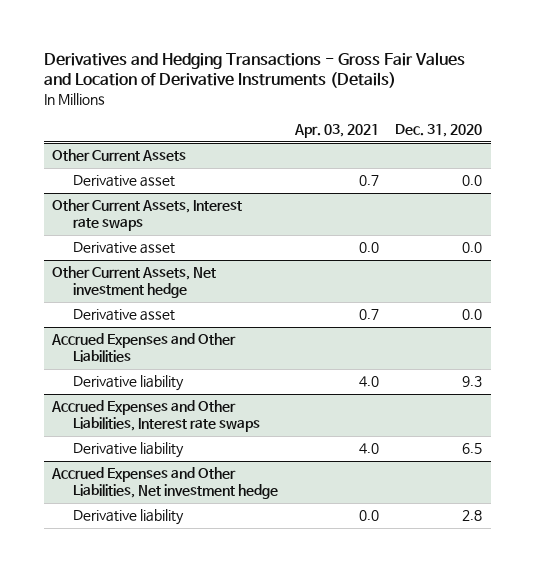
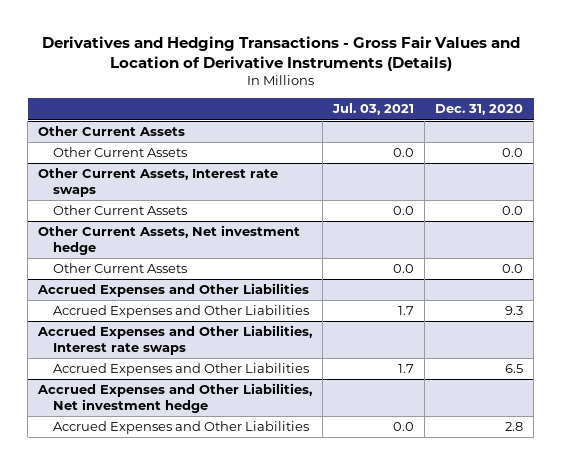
- | Apr. 03, 2021 | Dec. 31, 2020
+ | Jul. 03, 2021 | Dec. 31, 2020
@ Other Current Assets
- Derivative asset | 0.7 | 0.0
+ Other Current Assets | 0.0 | 0.0
@ Other Current Assets, Interest rate swaps
- Derivative asset | 0.0 | 0.0
+ Other Current Assets | 0.0 | 0.0
@ Other Current Assets, Net investment hedge
- Derivative asset | 0.7 | 0.0
+ Other Current Assets | 0.0 | 0.0
@ Accrued Expenses and Other Liabilities
- Derivative liability | 4.0 | 9.3
+ Accrued Expenses and Other Liabilities | 1.7 | 9.3
@ Accrued Expenses and Other Liabilities, Interest rate swaps
- Derivative liability | 4.0 | 6.5
+ Accrued Expenses and Other Liabilities | 1.7 | 6.5
@ Accrued Expenses and Other Liabilities, Net investment hedge
- Derivative liability | 0.0 | 2.8
+ Accrued Expenses and Other Liabilities | 0.0 | 2.8

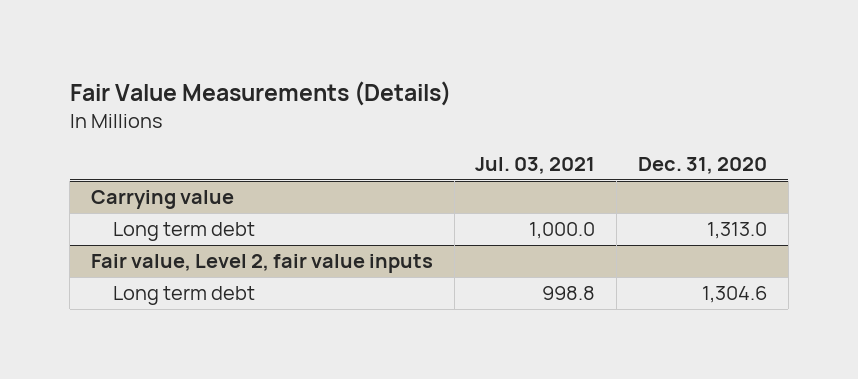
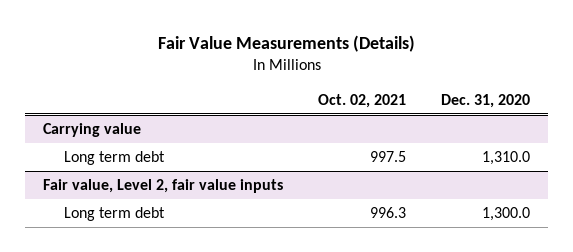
- | Jul. 03, 2021 | Dec. 31, 2020
+ | Oct. 02, 2021 | Dec. 31, 2020
@ Carrying value
- Long term debt | 1,000.0 | 1,313.0
+ Long term debt | 997.5 | 1,310.0
@ Fair value, Level 2, fair value inputs
- Long term debt | 998.8 | 1,304.6
+ Long term debt | 996.3 | 1,300.0

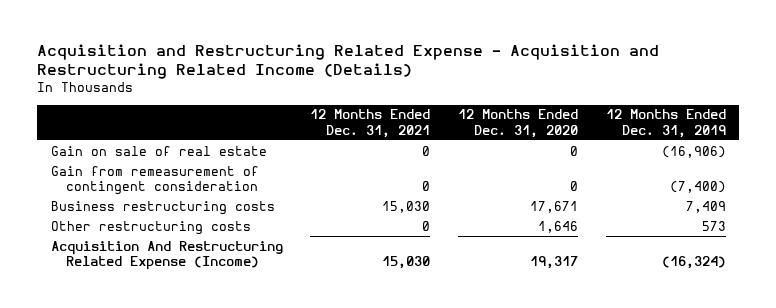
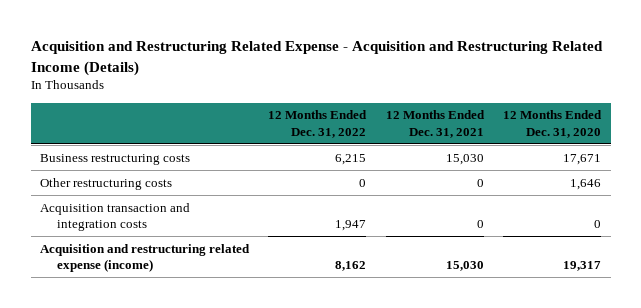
- | 12 Months Ended Dec. 31, 2021 | 12 Months Ended Dec. 31, 2020 | 12 Months Ended Dec. 31, 2019
+ | 12 Months Ended Dec. 31, 2022 | 12 Months Ended Dec. 31, 2021 | 12 Months Ended Dec. 31, 2020
- Gain on sale of real estate | 0 | 0 | (16,906)
- Gain from remeasurement of contingent consideration | 0 | 0 | (7,400)
- Acquisition And Restructuring Related Expense (Income) | 15,030 | 19,317 | (16,324)
+ Acquisition transaction and integration costs | 1,947 | 0 | 0
+ Acquisition and restructuring related expense (income) | 8,162 | 15,030 | 19,317

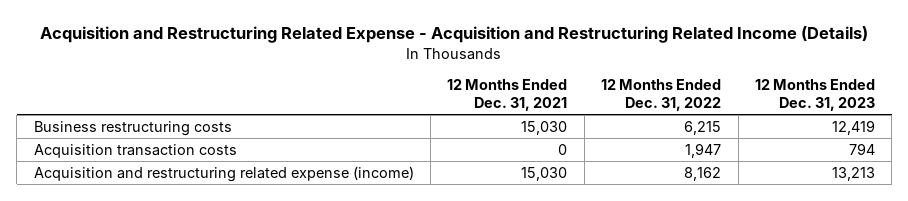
- | 12 Months Ended Dec. 31, 2022 | 12 Months Ended Dec. 31, 2021 | 12 Months Ended Dec. 31, 2020
+ | 12 Months Ended Dec. 31, 2021 | 12 Months Ended Dec. 31, 2022 | 12 Months Ended Dec. 31, 2023
- Other restructuring costs | 0 | 0 | 1,646
- Acquisition transaction and integration costs | 1,947 | 0 | 0
+ Acquisition transaction costs | 0 | 1,947 | 794

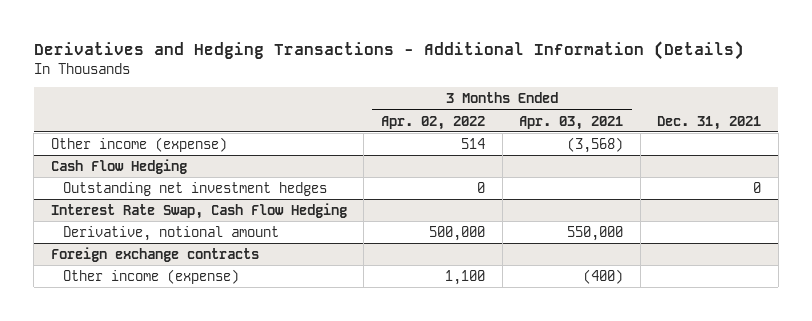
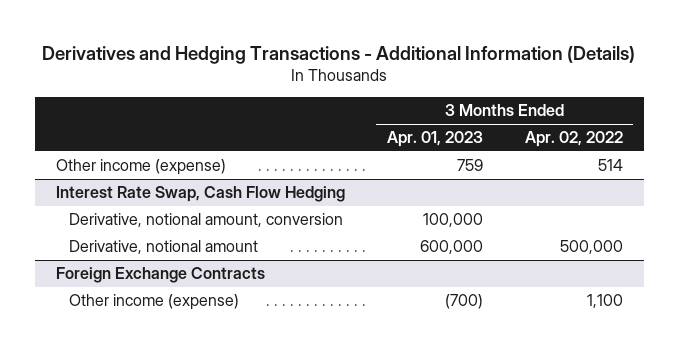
- | 3 Months Ended Apr. 02, 2022 | 3 Months Ended Apr. 03, 2021 | Dec. 31, 2021
+ | 3 Months Ended Apr. 01, 2023 | 3 Months Ended Apr. 02, 2022
- Cash Flow Hedging
- Outstanding net investment hedges | 0 | | 0
@ Interest Rate Swap, Cash Flow Hedging
+ Derivative, notional amount, conversion | 100,000 |
- Foreign exchange contracts
+ Foreign Exchange Contracts

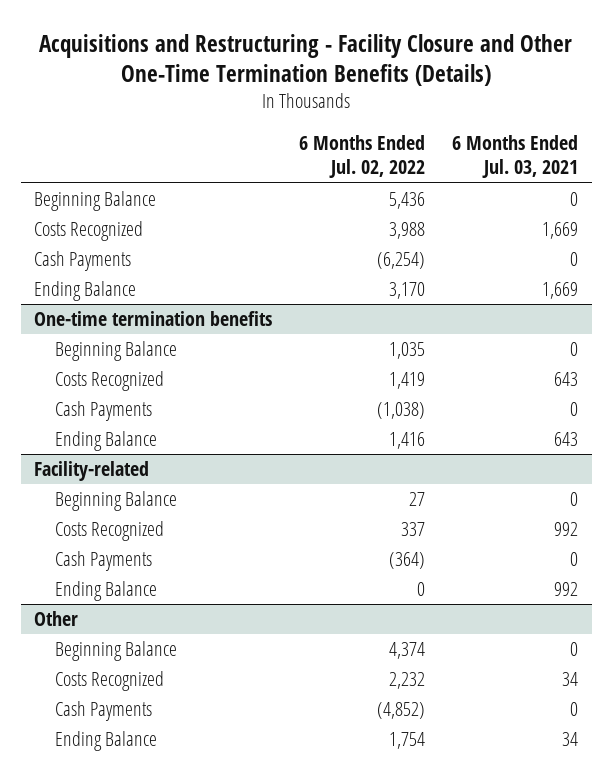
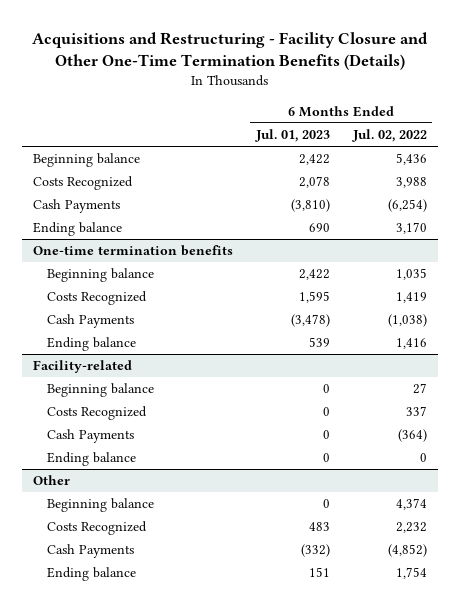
- | 6 Months Ended Jul. 02, 2022 | 6 Months Ended Jul. 03, 2021
+ | 6 Months Ended Jul. 01, 2023 | 6 Months Ended Jul. 02, 2022
- Beginning Balance | 5,436 | 0
+ Beginning balance | 2,422 | 5,436
- Ending Balance | 3,170 | 1,669
+ Ending balance | 690 | 3,170
@ One-time termination benefits
- Beginning Balance | 1,035 | 0
+ Beginning balance | 2,422 | 1,035
- Ending Balance | 1,416 | 643
+ Ending balance | 539 | 1,416
@ Facility-related
- Beginning Balance | 27 | 0
+ Beginning balance | 0 | 27
- Ending Balance | 0 | 992
+ Ending balance | 0 | 0
@ Other
- Beginning Balance | 4,374 | 0
+ Beginning balance | 0 | 4,374
- Ending Balance | 1,754 | 34
+ Ending balance | 151 | 1,754

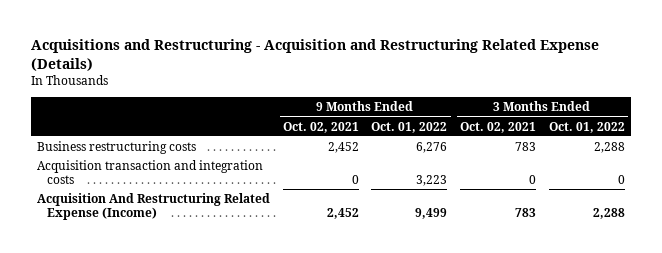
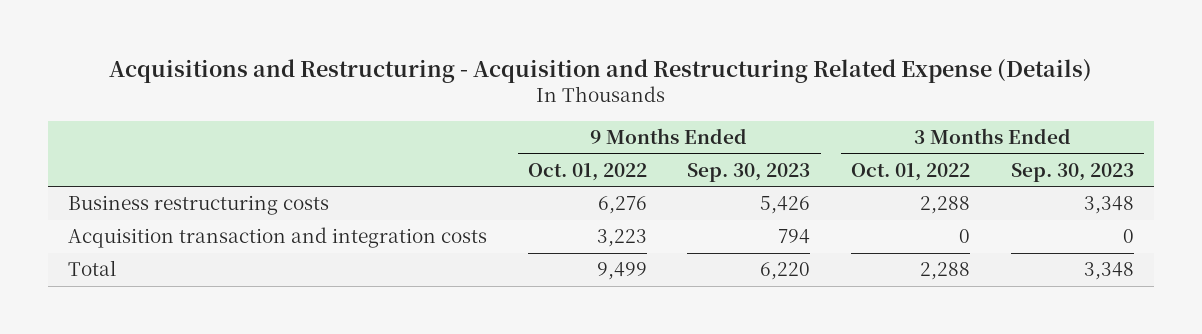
- | 9 Months Ended Oct. 02, 2021 | 9 Months Ended Oct. 01, 2022 | 3 Months Ended Oct. 02, 2021 | 3 Months Ended Oct. 01, 2022
+ | 9 Months Ended Oct. 01, 2022 | 9 Months Ended Sep. 30, 2023 | 3 Months Ended Oct. 01, 2022 | 3 Months Ended Sep. 30, 2023
- Acquisition And Restructuring Related Expense (Income) | 2,452 | 9,499 | 783 | 2,288
+ Total | 9,499 | 6,220 | 2,288 | 3,348

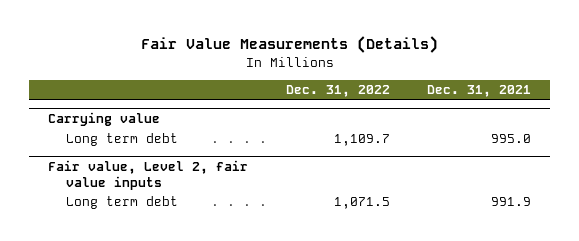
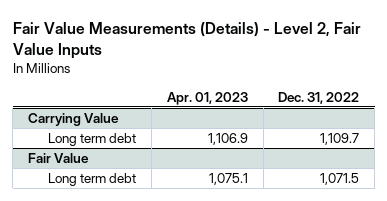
- Fair Value Measurements (Details)
+ Fair Value Measurements (Details) - Level 2, Fair Value Inputs
- | Dec. 31, 2022 | Dec. 31, 2021
+ | Apr. 01, 2023 | Dec. 31, 2022
- Carrying value
+ Carrying Value
- Fair value, Level 2, fair value inputs
+ Fair Value

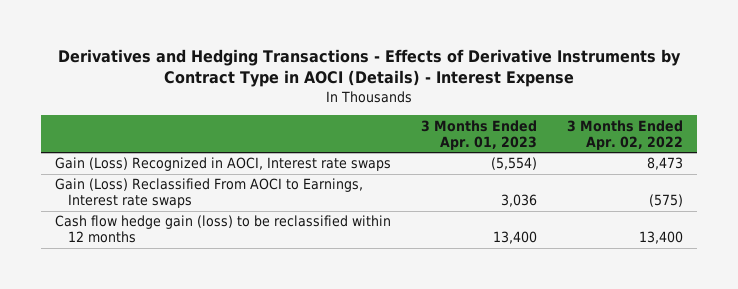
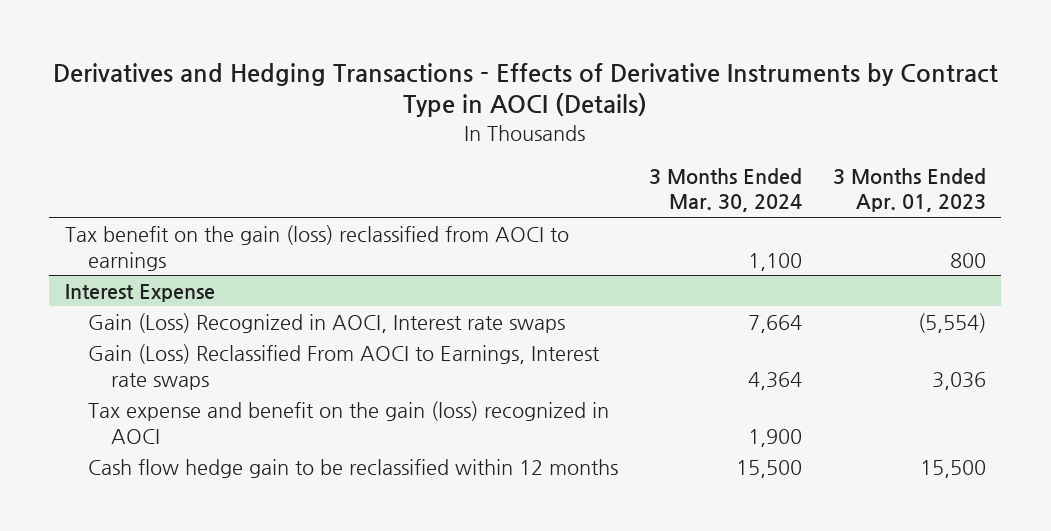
- Derivatives and Hedging Transactions - Effects of Derivative Instruments by Contract Type in AOCI (Details) - Interest Expense
+ Derivatives and Hedging Transactions - Effects of Derivative Instruments by Contract Type in AOCI (Details)
- | 3 Months Ended Apr. 01, 2023 | 3 Months Ended Apr. 02, 2022
+ | 3 Months Ended Mar. 30, 2024 | 3 Months Ended Apr. 01, 2023
+ Tax benefit on the gain (loss) reclassified from AOCI to earnings | 1,100 | 800
+ Interest Expense
- Cash flow hedge gain (loss) to be reclassified within 12 months | 13,400 | 13,400
+ Tax expense and benefit on the gain (loss) recognized in AOCI | 1,900 |
+ Cash flow hedge gain to be reclassified within 12 months | 15,500 | 15,500

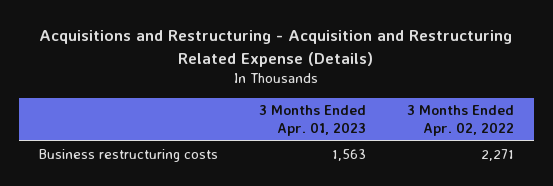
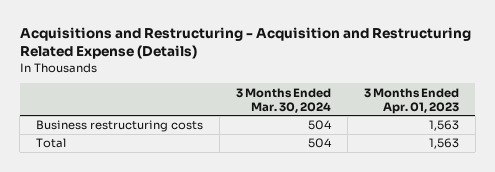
- | 3 Months Ended Apr. 01, 2023 | 3 Months Ended Apr. 02, 2022
+ | 3 Months Ended Mar. 30, 2024 | 3 Months Ended Apr. 01, 2023
+ Total | 504 | 1,563

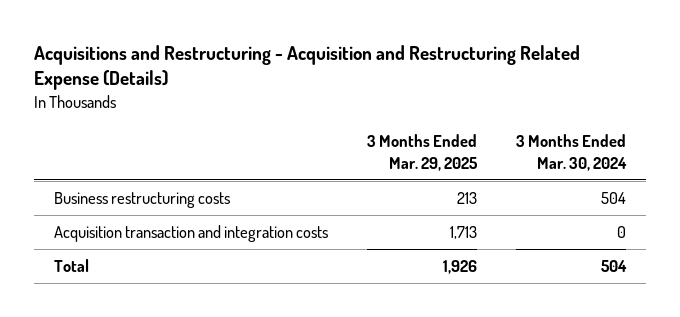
- | 3 Months Ended Mar. 30, 2024 | 3 Months Ended Apr. 01, 2023
+ | 3 Months Ended Mar. 29, 2025 | 3 Months Ended Mar. 30, 2024
+ Acquisition transaction and integration costs | 1,713 | 0

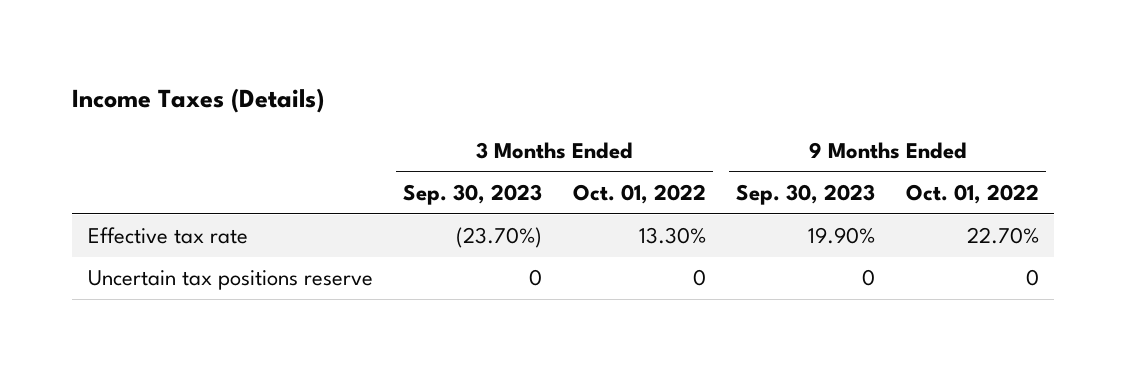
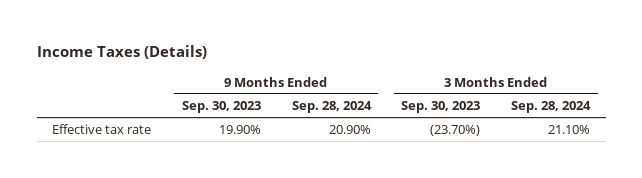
- | 3 Months Ended Sep. 30, 2023 | 3 Months Ended Oct. 01, 2022 | 9 Months Ended Sep. 30, 2023 | 9 Months Ended Oct. 01, 2022
+ | 9 Months Ended Sep. 30, 2023 | 9 Months Ended Sep. 28, 2024 | 3 Months Ended Sep. 30, 2023 | 3 Months Ended Sep. 28, 2024
- Uncertain tax positions reserve | 0 | 0 | 0 | 0

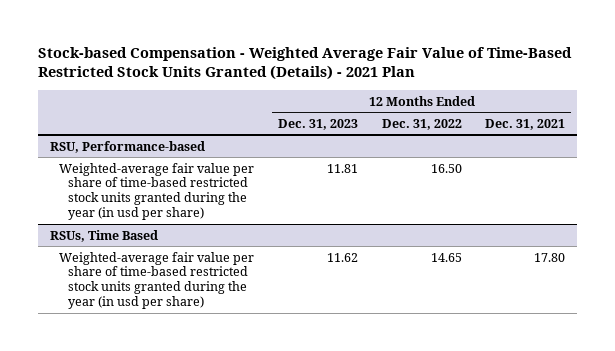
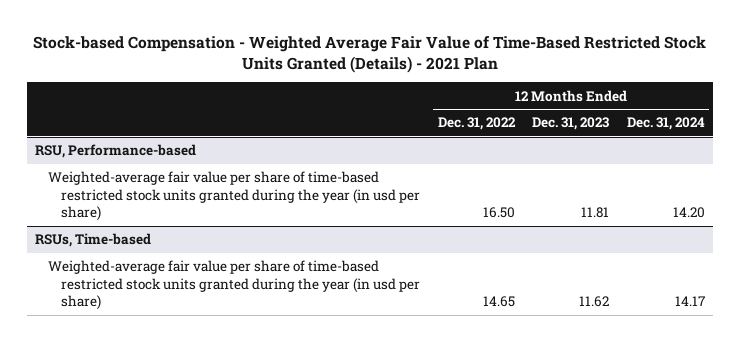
- | 12 Months Ended Dec. 31, 2023 | 12 Months Ended Dec. 31, 2022 | 12 Months Ended Dec. 31, 2021
+ | 12 Months Ended Dec. 31, 2022 | 12 Months Ended Dec. 31, 2023 | 12 Months Ended Dec. 31, 2024
- RSUs, Time Based
+ RSUs, Time-based

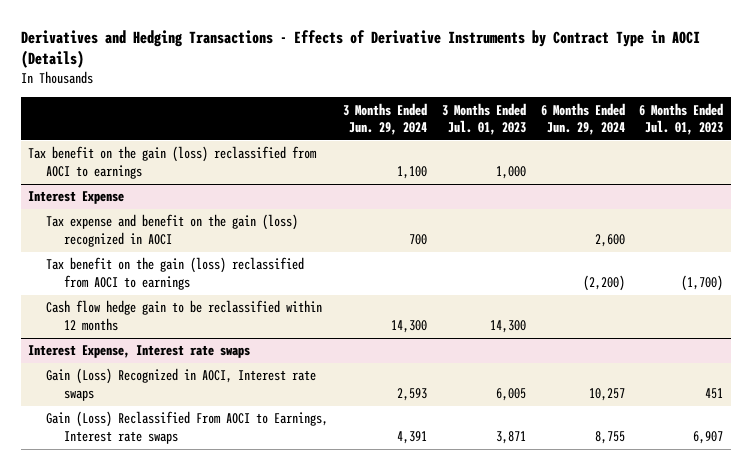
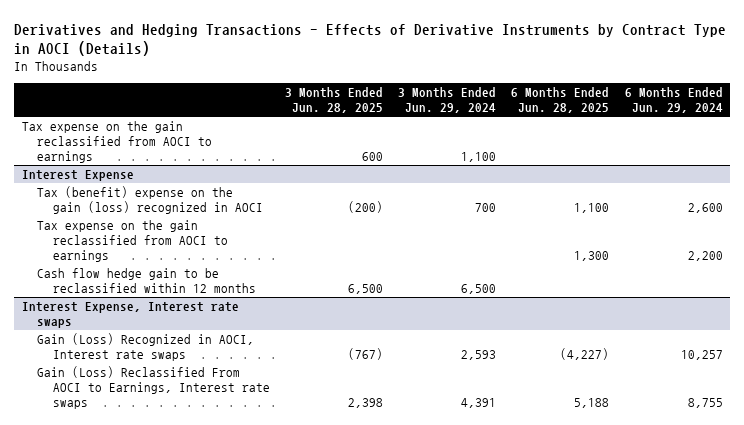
- | 3 Months Ended Jun. 29, 2024 | 3 Months Ended Jul. 01, 2023 | 6 Months Ended Jun. 29, 2024 | 6 Months Ended Jul. 01, 2023
+ | 3 Months Ended Jun. 28, 2025 | 3 Months Ended Jun. 29, 2024 | 6 Months Ended Jun. 28, 2025 | 6 Months Ended Jun. 29, 2024
- Tax benefit on the gain (loss) reclassified from AOCI to earnings | 1,100 | 1,000 | |
+ Tax expense on the gain reclassified from AOCI to earnings | 600 | 1,100 | |
@ Interest Expense
- Tax expense and benefit on the gain (loss) recognized in AOCI | 700 | | 2,600 |
- Tax benefit on the gain (loss) reclassified from AOCI to earnings | | | (2,200) | (1,700)
- Cash flow hedge gain to be reclassified within 12 months | 14,300 | 14,300 | |
+ Tax (benefit) expense on the gain (loss) recognized in AOCI | (200) | 700 | 1,100 | 2,600
+ Tax expense on the gain reclassified from AOCI to earnings | | | 1,300 | 2,200
+ Cash flow hedge gain to be reclassified within 12 months | 6,500 | 6,500 | |

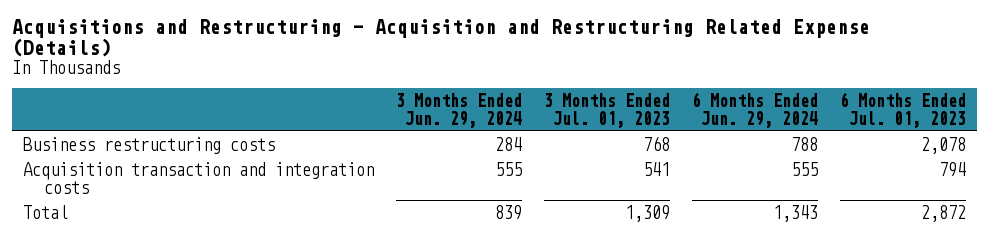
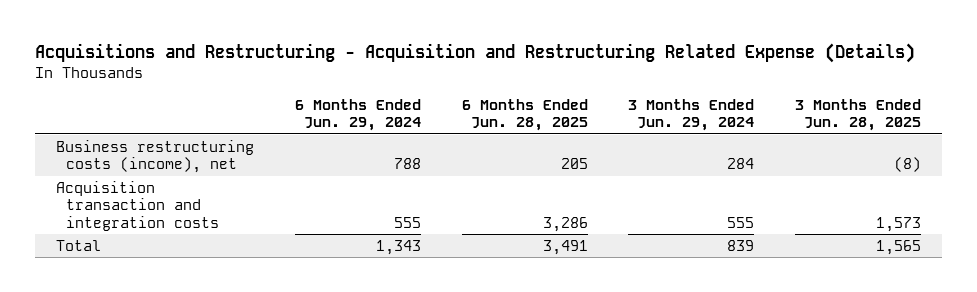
- | 3 Months Ended Jun. 29, 2024 | 3 Months Ended Jul. 01, 2023 | 6 Months Ended Jun. 29, 2024 | 6 Months Ended Jul. 01, 2023
+ | 6 Months Ended Jun. 29, 2024 | 6 Months Ended Jun. 28, 2025 | 3 Months Ended Jun. 29, 2024 | 3 Months Ended Jun. 28, 2025
- Business restructuring costs | 284 | 768 | 788 | 2,078
+ Business restructuring costs (income), net | 788 | 205 | 284 | (8)

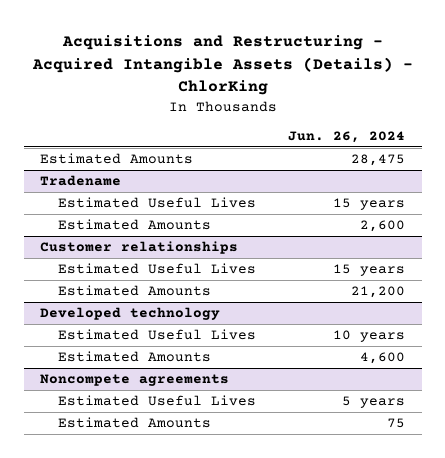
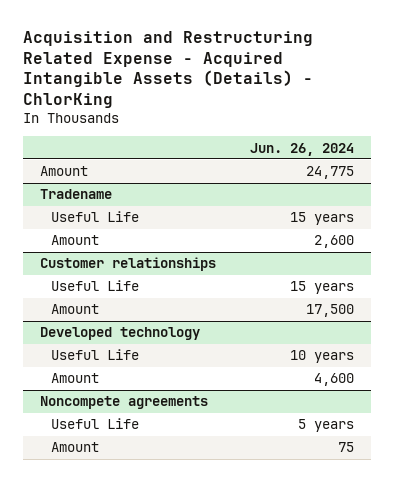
- Acquisitions and Restructuring - Acquired Intangible Assets (Details) - ChlorKing
+ Acquisition and Restructuring Related Expense - Acquired Intangible Assets (Details) - ChlorKing
- Estimated Amounts | 28,475
+ Amount | 24,775
@ Tradename
- Estimated Useful Lives | 15 years
- Estimated Amounts | 2,600
+ Useful Life | 15 years
+ Amount | 2,600
@ Customer relationships
- Estimated Useful Lives | 15 years
- Estimated Amounts | 21,200
+ Useful Life | 15 years
+ Amount | 17,500
@ Developed technology
- Estimated Useful Lives | 10 years
- Estimated Amounts | 4,600
+ Useful Life | 10 years
+ Amount | 4,600
@ Noncompete agreements
- Estimated Useful Lives | 5 years
- Estimated Amounts | 75
+ Useful Life | 5 years
+ Amount | 75

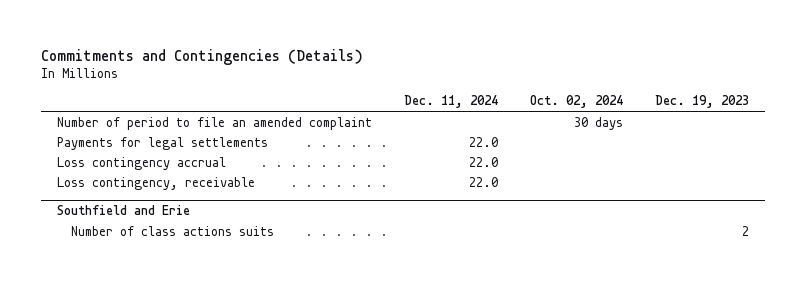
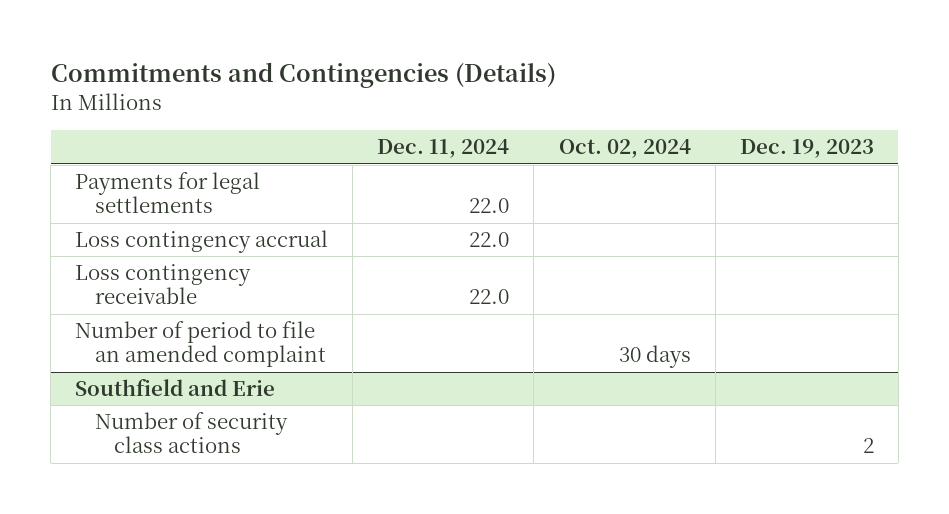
- Loss contingency, receivable | 22.0 | |
+ Loss contingency receivable | 22.0 | |
moved down: Number of period to file an amended complaint | | 30 days |
@ Southfield and Erie
- Number of class actions suits | | | 2
+ Number of security class actions | | | 2

